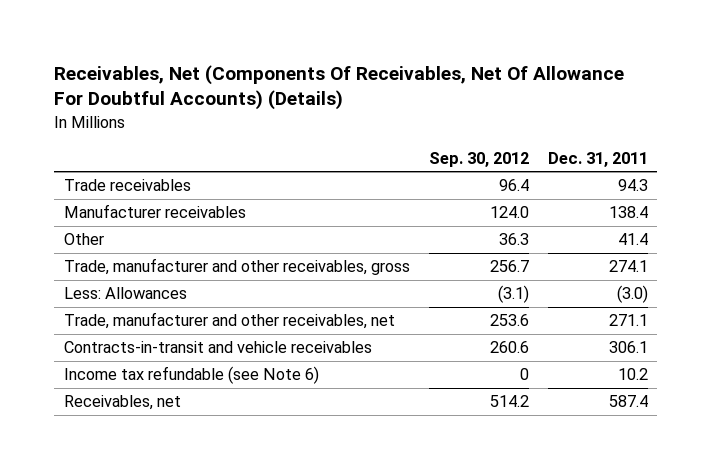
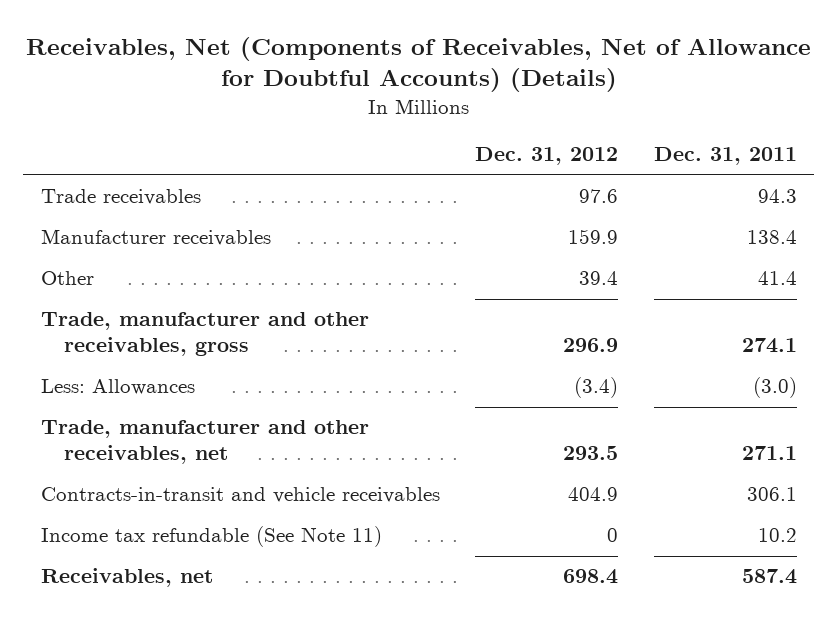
- Receivables, Net (Components Of Receivables, Net Of Allowance For Doubtful Accounts) (Details)
+ Receivables, Net (Components of Receivables, Net of Allowance for Doubtful Accounts) (Details)
- | Sep. 30, 2012 | Dec. 31, 2011
+ | Dec. 31, 2012 | Dec. 31, 2011
- Income tax refundable (see Note 6) | 0 | 10.2
+ Income tax refundable (See Note 11) | 0 | 10.2

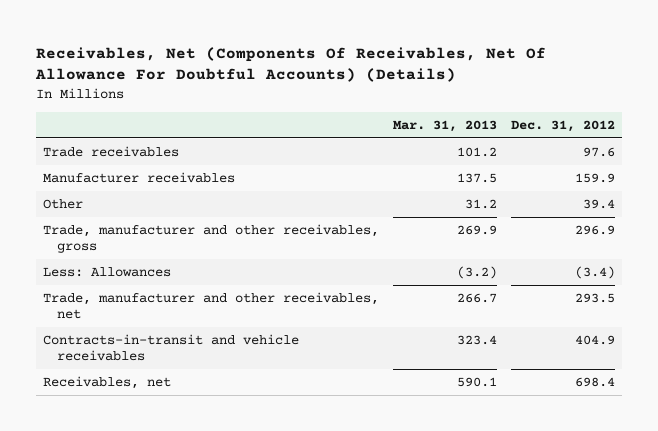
- Receivables, Net (Components of Receivables, Net of Allowance for Doubtful Accounts) (Details)
+ Receivables, Net (Components Of Receivables, Net Of Allowance For Doubtful Accounts) (Details)
- | Dec. 31, 2012 | Dec. 31, 2011
+ | Mar. 31, 2013 | Dec. 31, 2012
- Income tax refundable (See Note 11) | 0 | 10.2

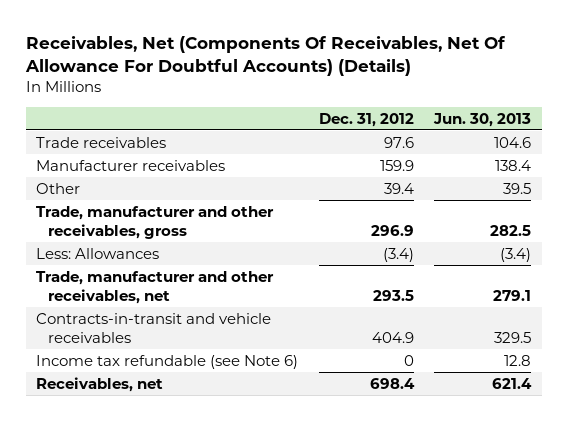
- | Mar. 31, 2013 | Dec. 31, 2012
+ | Dec. 31, 2012 | Jun. 30, 2013
+ Income tax refundable (see Note 6) | 0 | 12.8

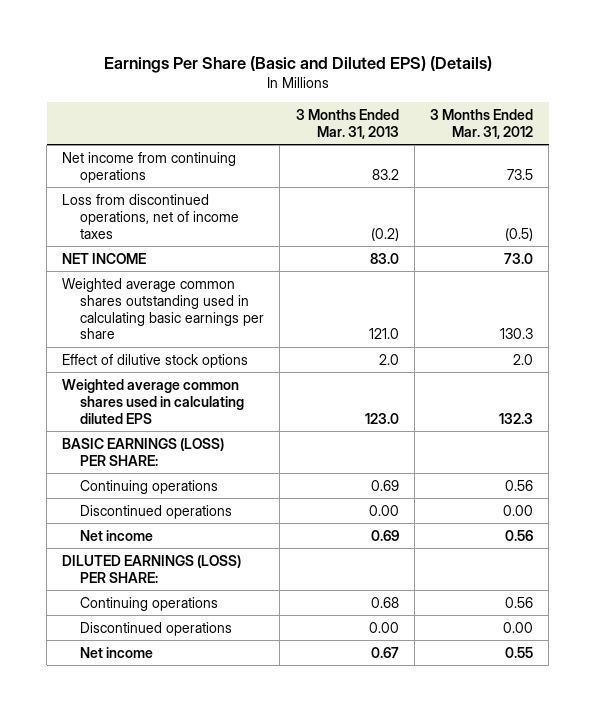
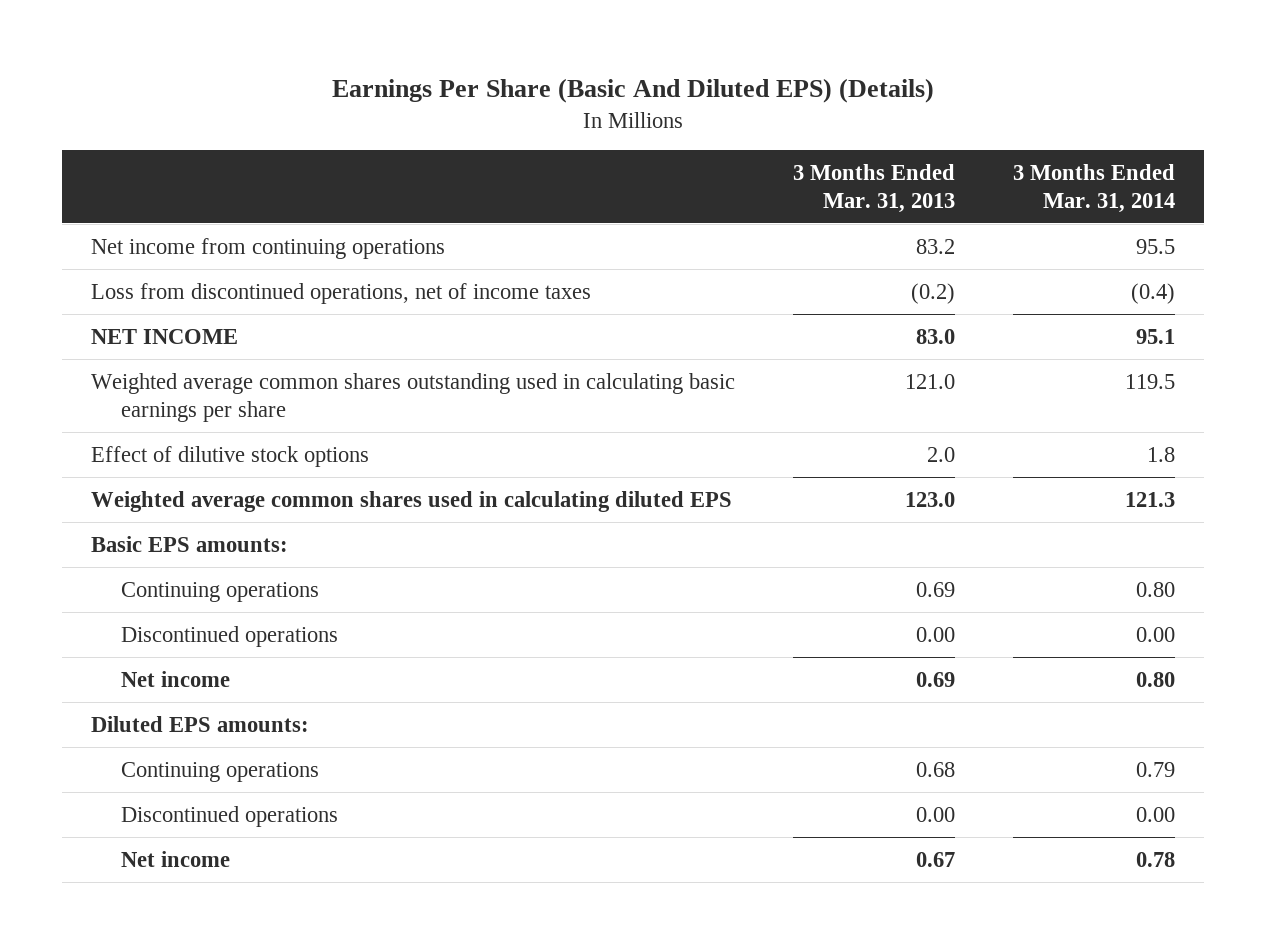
- Earnings Per Share (Basic and Diluted EPS) (Details)
+ Earnings Per Share (Basic And Diluted EPS) (Details)
- | 3 Months Ended Mar. 31, 2013 | 3 Months Ended Mar. 31, 2012
+ | 3 Months Ended Mar. 31, 2013 | 3 Months Ended Mar. 31, 2014
- BASIC EARNINGS (LOSS) PER SHARE:
+ Basic EPS amounts:
- DILUTED EARNINGS (LOSS) PER SHARE:
+ Diluted EPS amounts:

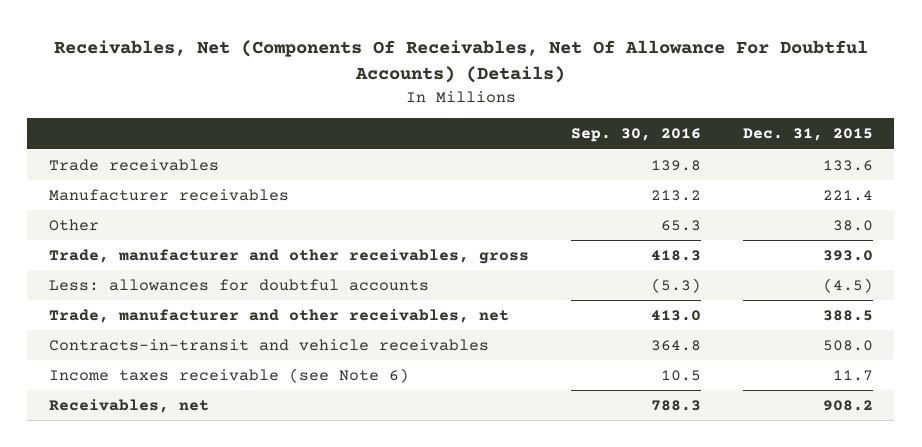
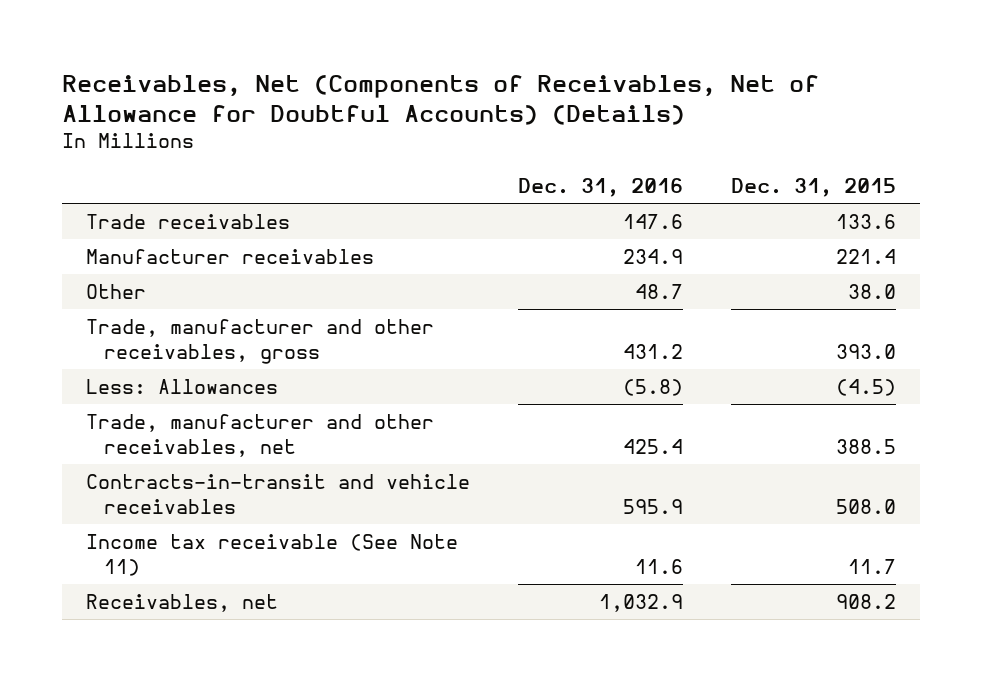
- Receivables, Net (Components Of Receivables, Net Of Allowance For Doubtful Accounts) (Details)
+ Receivables, Net (Components of Receivables, Net of Allowance for Doubtful Accounts) (Details)
- | Sep. 30, 2016 | Dec. 31, 2015
+ | Dec. 31, 2016 | Dec. 31, 2015
- Less: allowances for doubtful accounts | (5.3) | (4.5)
+ Less: Allowances | (5.8) | (4.5)
- Income taxes receivable (see Note 6) | 10.5 | 11.7
+ Income tax receivable (See Note 11) | 11.6 | 11.7

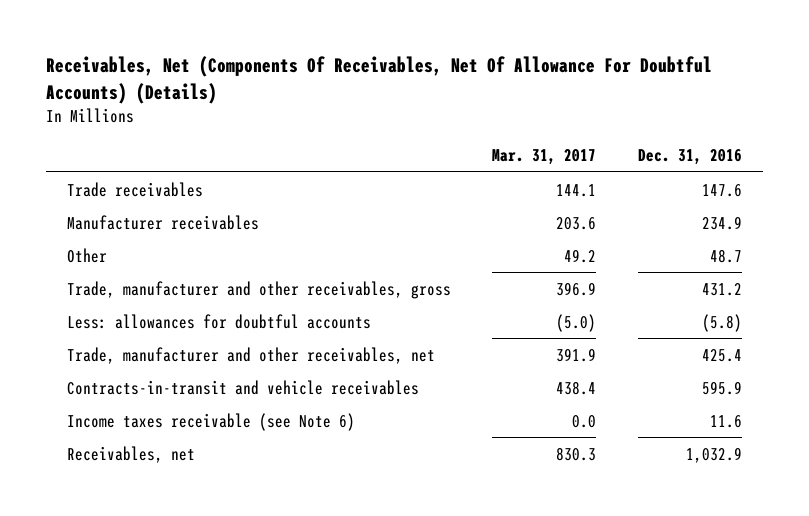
- Receivables, Net (Components of Receivables, Net of Allowance for Doubtful Accounts) (Details)
+ Receivables, Net (Components Of Receivables, Net Of Allowance For Doubtful Accounts) (Details)
- | Dec. 31, 2016 | Dec. 31, 2015
+ | Mar. 31, 2017 | Dec. 31, 2016
- Less: Allowances | (5.8) | (4.5)
+ Less: allowances for doubtful accounts | (5.0) | (5.8)
- Income tax receivable (See Note 11) | 11.6 | 11.7
+ Income taxes receivable (see Note 6) | 0.0 | 11.6

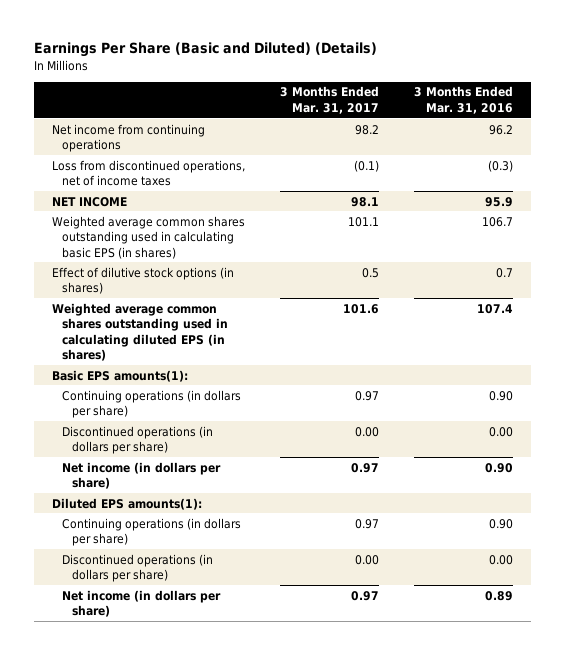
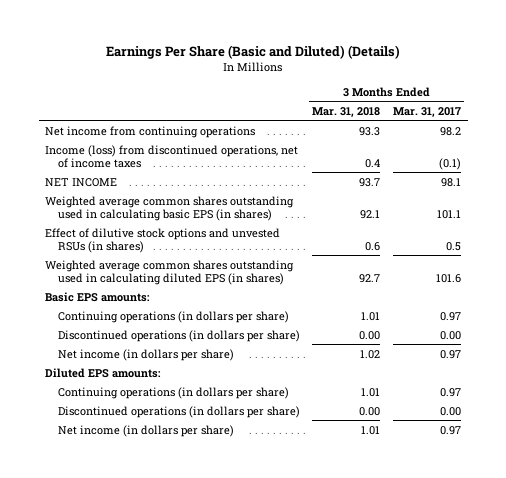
- | 3 Months Ended Mar. 31, 2017 | 3 Months Ended Mar. 31, 2016
+ | 3 Months Ended Mar. 31, 2018 | 3 Months Ended Mar. 31, 2017
- Loss from discontinued operations, net of income taxes | (0.1) | (0.3)
+ Income (loss) from discontinued operations, net of income taxes | 0.4 | (0.1)
- Effect of dilutive stock options (in shares) | 0.5 | 0.7
+ Effect of dilutive stock options and unvested RSUs (in shares) | 0.6 | 0.5
- Basic EPS amounts(1):
+ Basic EPS amounts:
- Diluted EPS amounts(1):
+ Diluted EPS amounts:

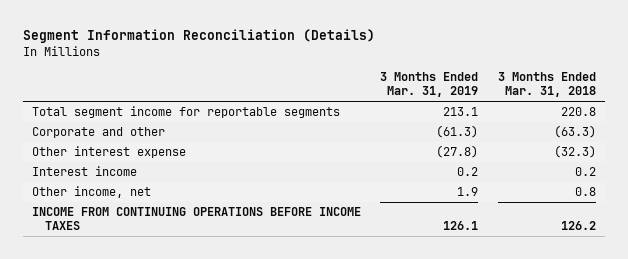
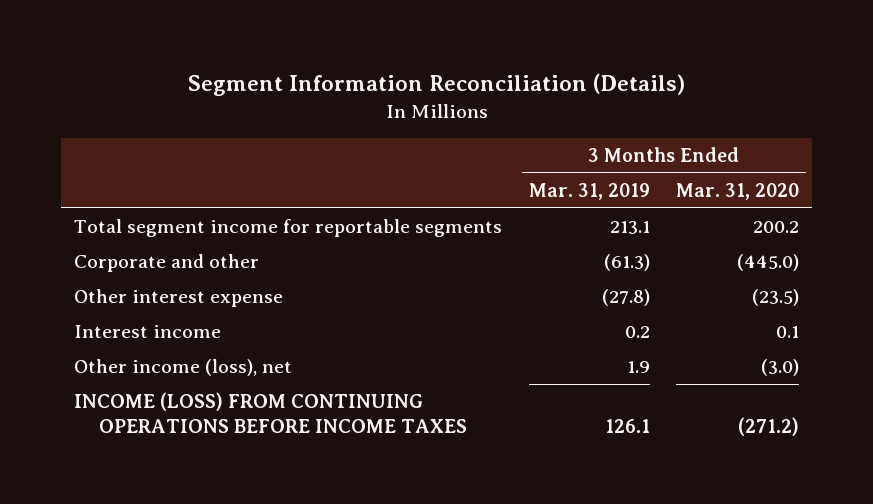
- | 3 Months Ended Mar. 31, 2019 | 3 Months Ended Mar. 31, 2018
+ | 3 Months Ended Mar. 31, 2019 | 3 Months Ended Mar. 31, 2020
- Other income, net | 1.9 | 0.8
- INCOME FROM CONTINUING OPERATIONS BEFORE INCOME TAXES | 126.1 | 126.2
+ Other income (loss), net | 1.9 | (3.0)
+ INCOME (LOSS) FROM CONTINUING OPERATIONS BEFORE INCOME TAXES | 126.1 | (271.2)

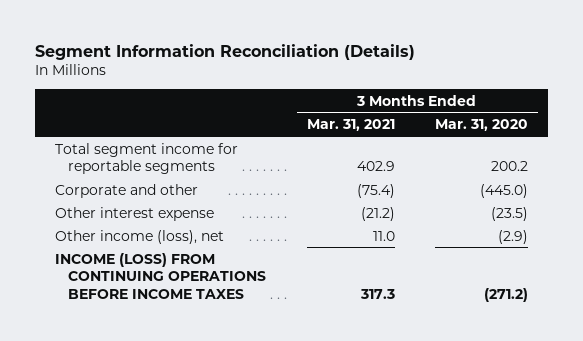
- | 3 Months Ended Mar. 31, 2019 | 3 Months Ended Mar. 31, 2020
+ | 3 Months Ended Mar. 31, 2021 | 3 Months Ended Mar. 31, 2020
- Interest income | 0.2 | 0.1
- Other income (loss), net | 1.9 | (3.0)
+ Other income (loss), net | 11.0 | (2.9)

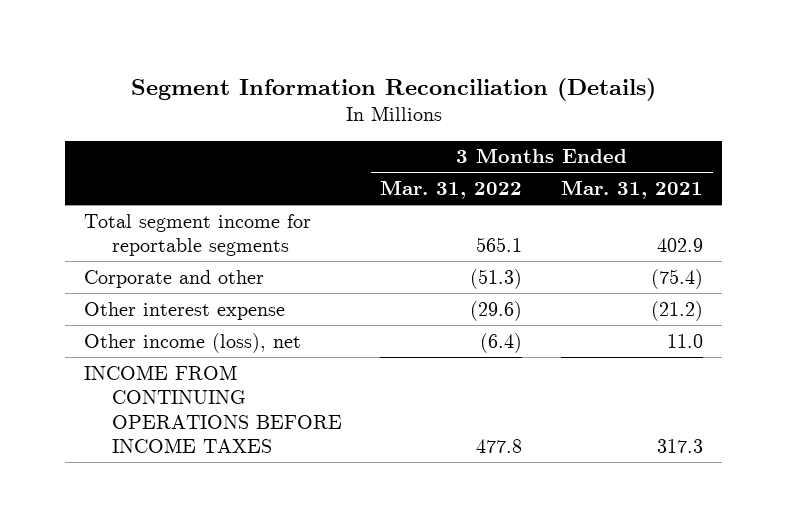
- | 3 Months Ended Mar. 31, 2021 | 3 Months Ended Mar. 31, 2020
+ | 3 Months Ended Mar. 31, 2022 | 3 Months Ended Mar. 31, 2021
- INCOME (LOSS) FROM CONTINUING OPERATIONS BEFORE INCOME TAXES | 317.3 | (271.2)
+ INCOME FROM CONTINUING OPERATIONS BEFORE INCOME TAXES | 477.8 | 317.3

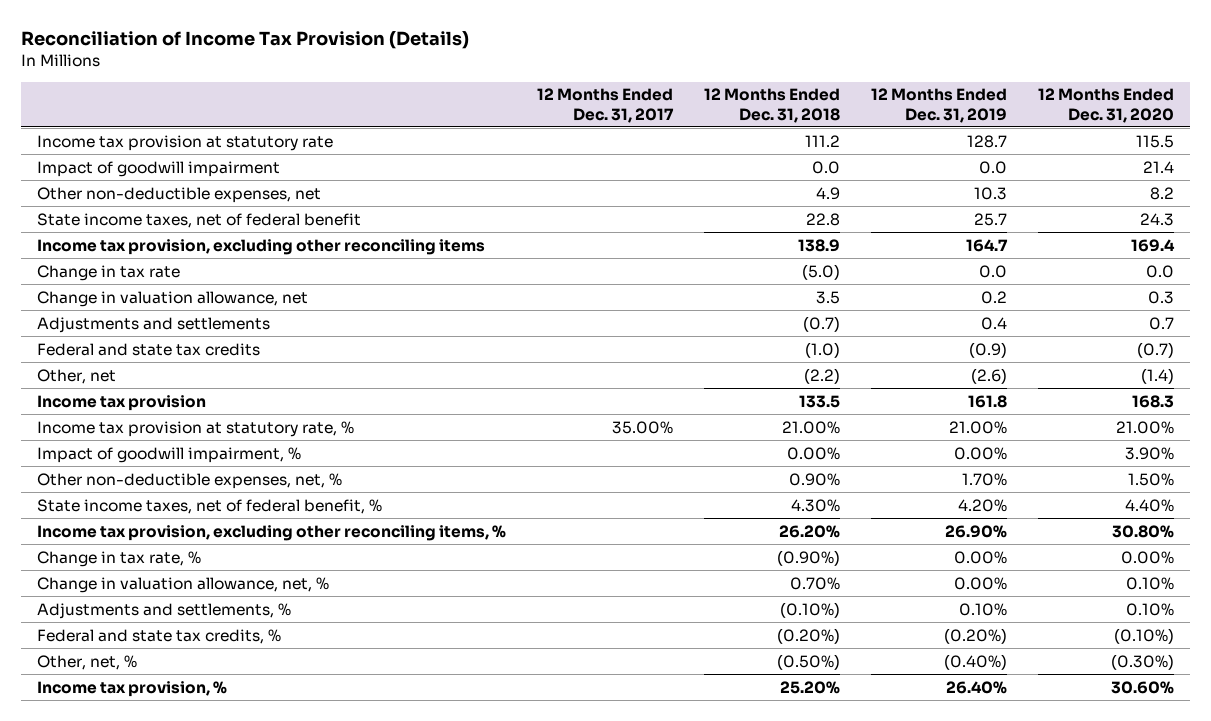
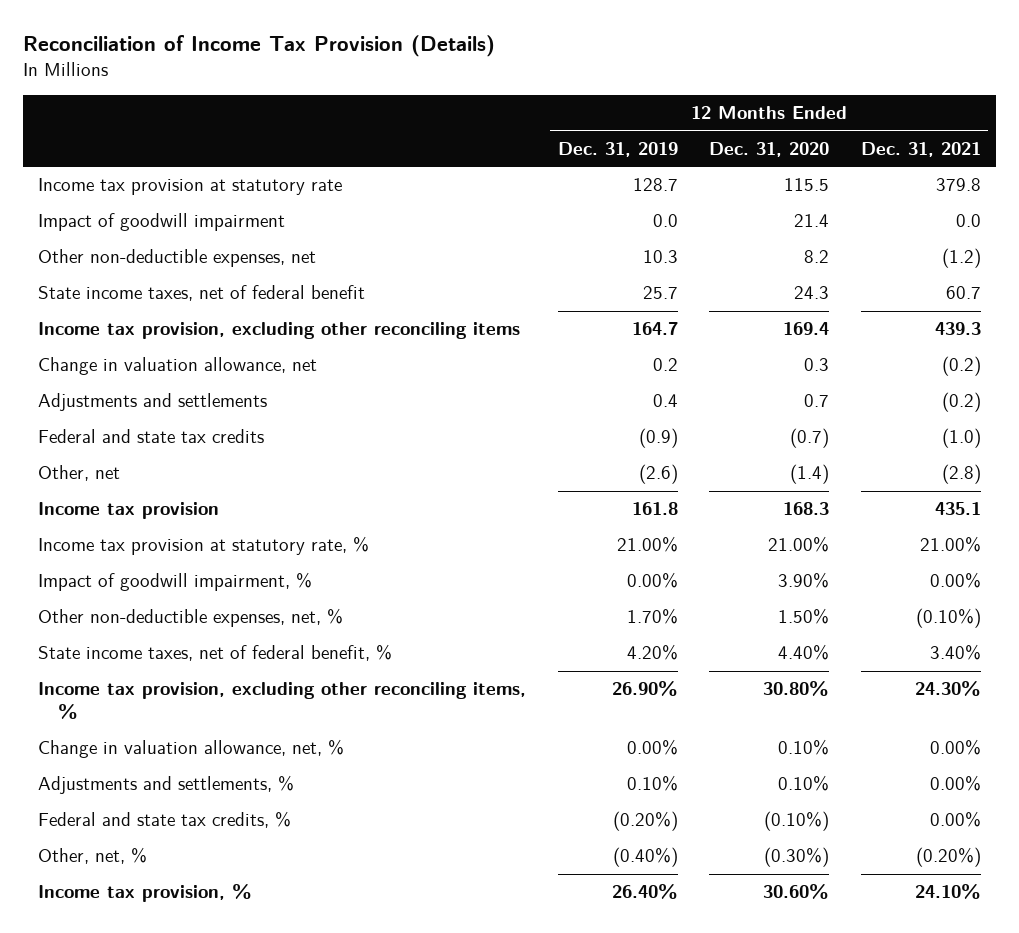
- | 12 Months Ended Dec. 31, 2017 | 12 Months Ended Dec. 31, 2018 | 12 Months Ended Dec. 31, 2019 | 12 Months Ended Dec. 31, 2020
+ | 12 Months Ended Dec. 31, 2019 | 12 Months Ended Dec. 31, 2020 | 12 Months Ended Dec. 31, 2021
- Change in tax rate | | (5.0) | 0.0 | 0.0
- Change in tax rate, % | | (0.90%) | 0.00% | 0.00%

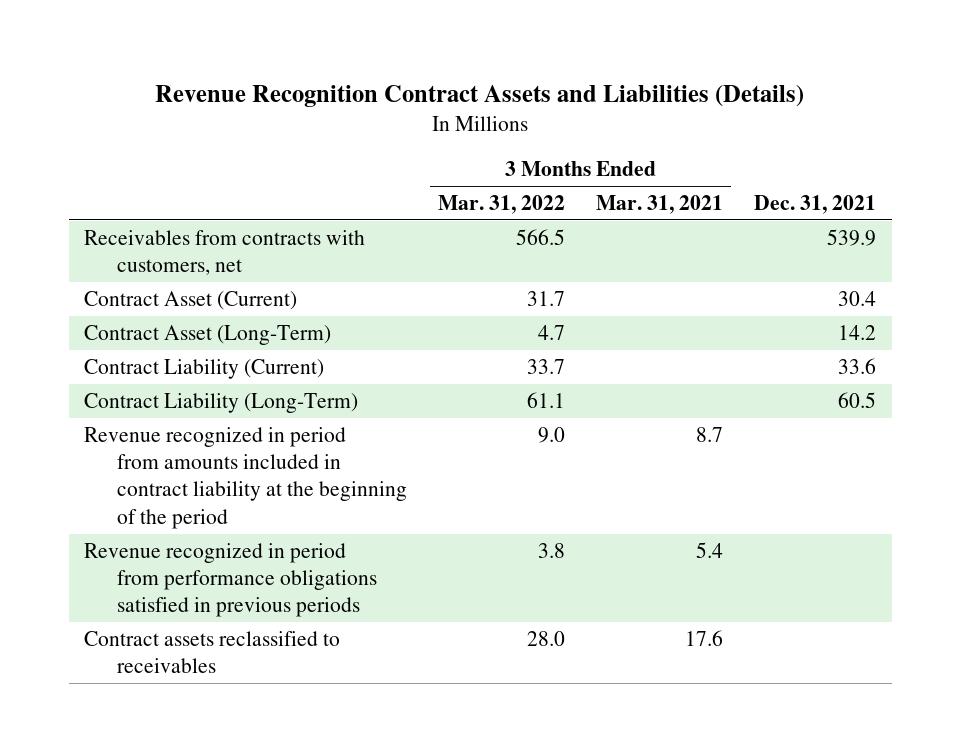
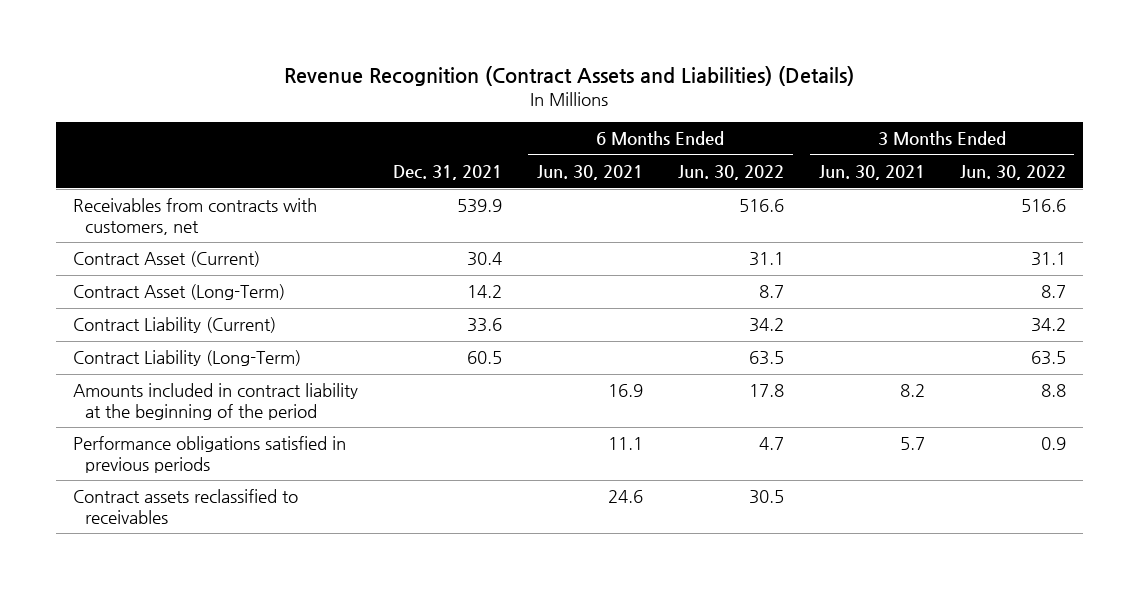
- Revenue Recognition Contract Assets and Liabilities (Details)
+ Revenue Recognition (Contract Assets and Liabilities) (Details)
- | 3 Months Ended Mar. 31, 2022 | 3 Months Ended Mar. 31, 2021 | Dec. 31, 2021
+ | Dec. 31, 2021 | 6 Months Ended Jun. 30, 2021 | 6 Months Ended Jun. 30, 2022 | 3 Months Ended Jun. 30, 2021 | 3 Months Ended Jun. 30, 2022
- Revenue recognized in period from amounts included in contract liability at the beginning of the period | 9.0 | 8.7 |
- Revenue recognized in period from performance obligations satisfied in previous periods | 3.8 | 5.4 |
+ Amounts included in contract liability at the beginning of the period | | 16.9 | 17.8 | 8.2 | 8.8
+ Performance obligations satisfied in previous periods | | 11.1 | 4.7 | 5.7 | 0.9

